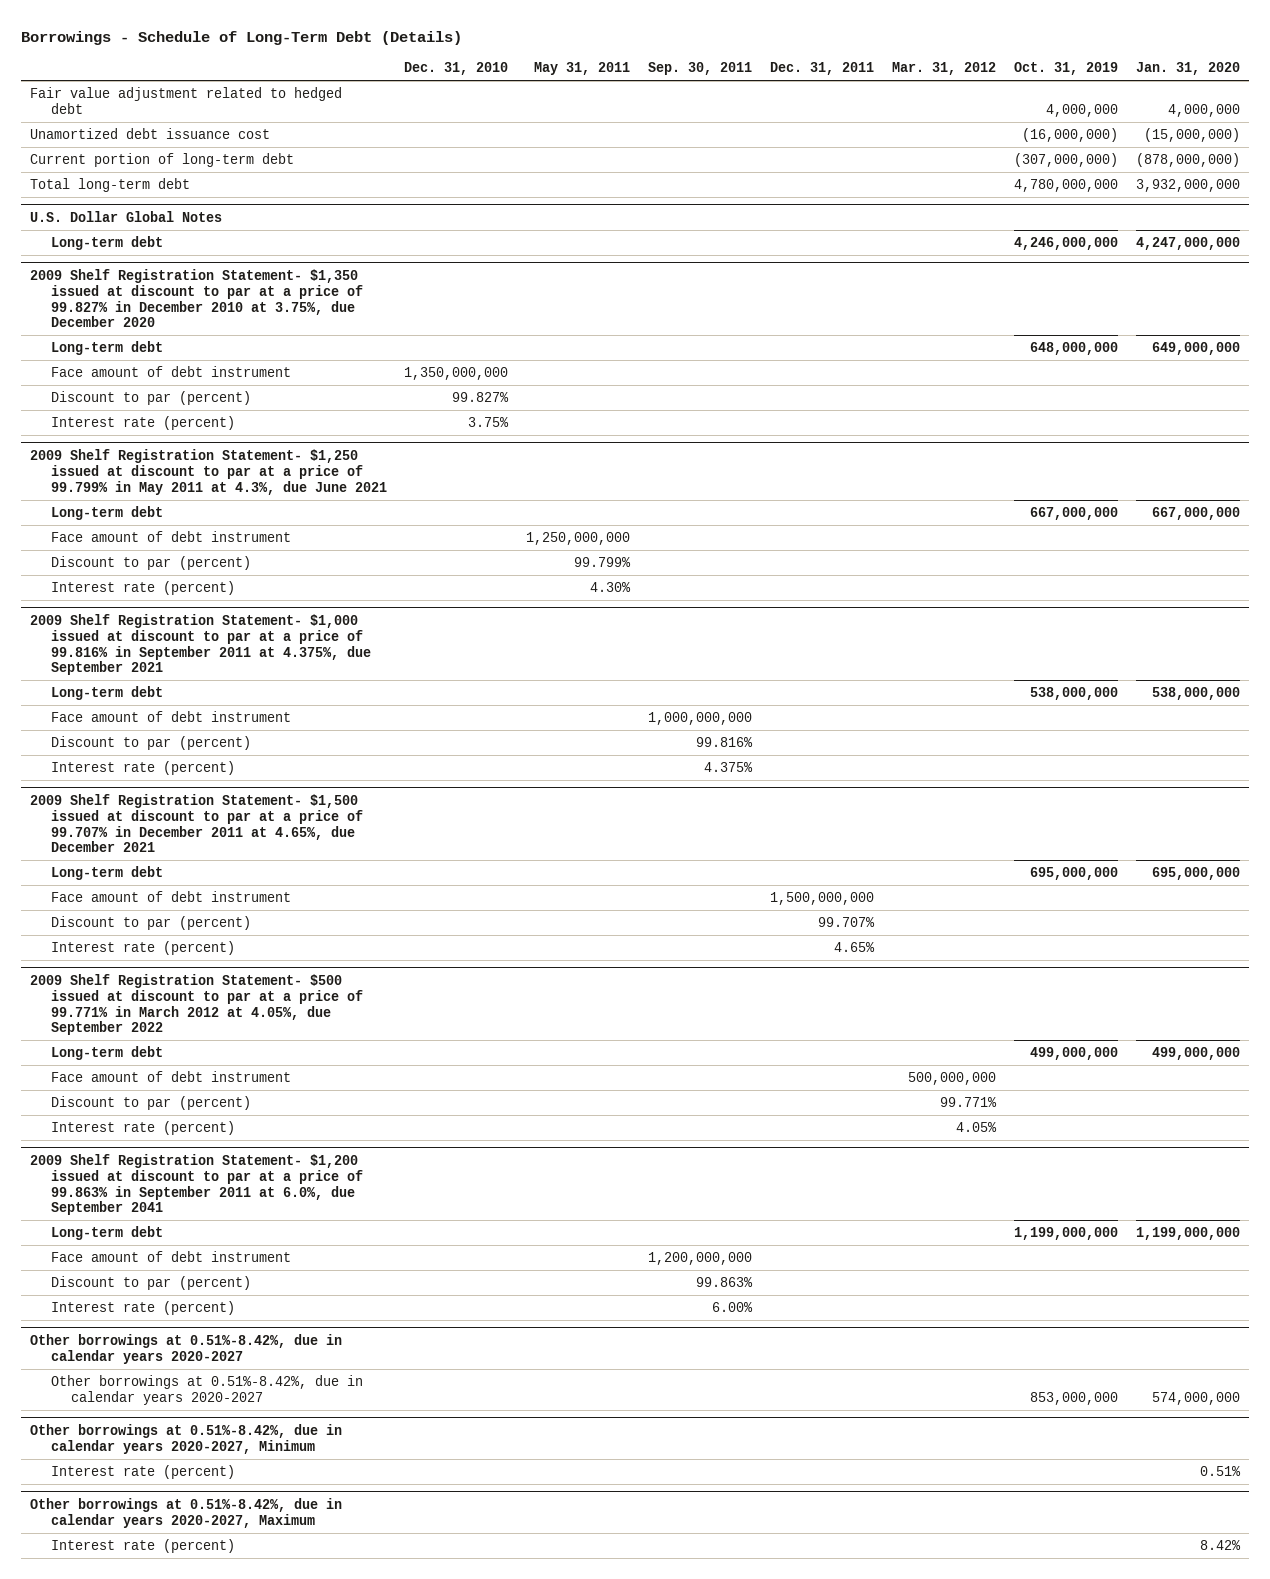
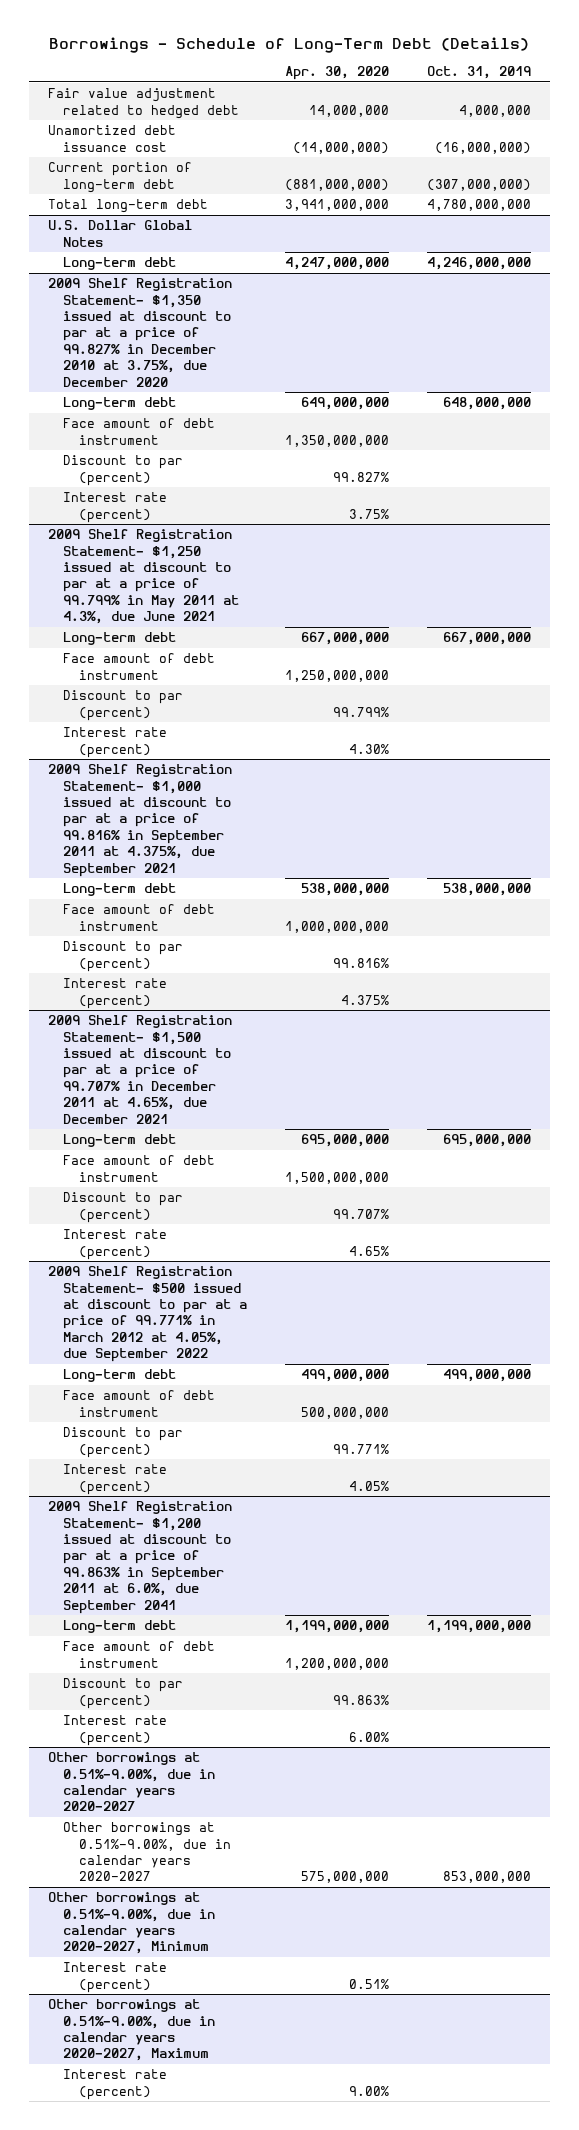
- | Dec. 31, 2010 | May 31, 2011 | Sep. 30, 2011 | Dec. 31, 2011 | Mar. 31, 2012 | Oct. 31, 2019 | Jan. 31, 2020
+ | Apr. 30, 2020 | Oct. 31, 2019
- Other borrowings at 0.51%-8.42%, due in calendar years 2020-2027
- Other borrowings at 0.51%-8.42%, due in calendar years 2020-2027 | | | | | | 853,000,000 | 574,000,000
- Other borrowings at 0.51%-8.42%, due in calendar years 2020-2027, Minimum
+ Other borrowings at 0.51%-9.00%, due in calendar years 2020-2027
+ Other borrowings at 0.51%-9.00%, due in calendar years 2020-2027 | 575,000,000 | 853,000,000
+ Other borrowings at 0.51%-9.00%, due in calendar years 2020-2027, Minimum
- Other borrowings at 0.51%-8.42%, due in calendar years 2020-2027, Maximum
+ Other borrowings at 0.51%-9.00%, due in calendar years 2020-2027, Maximum

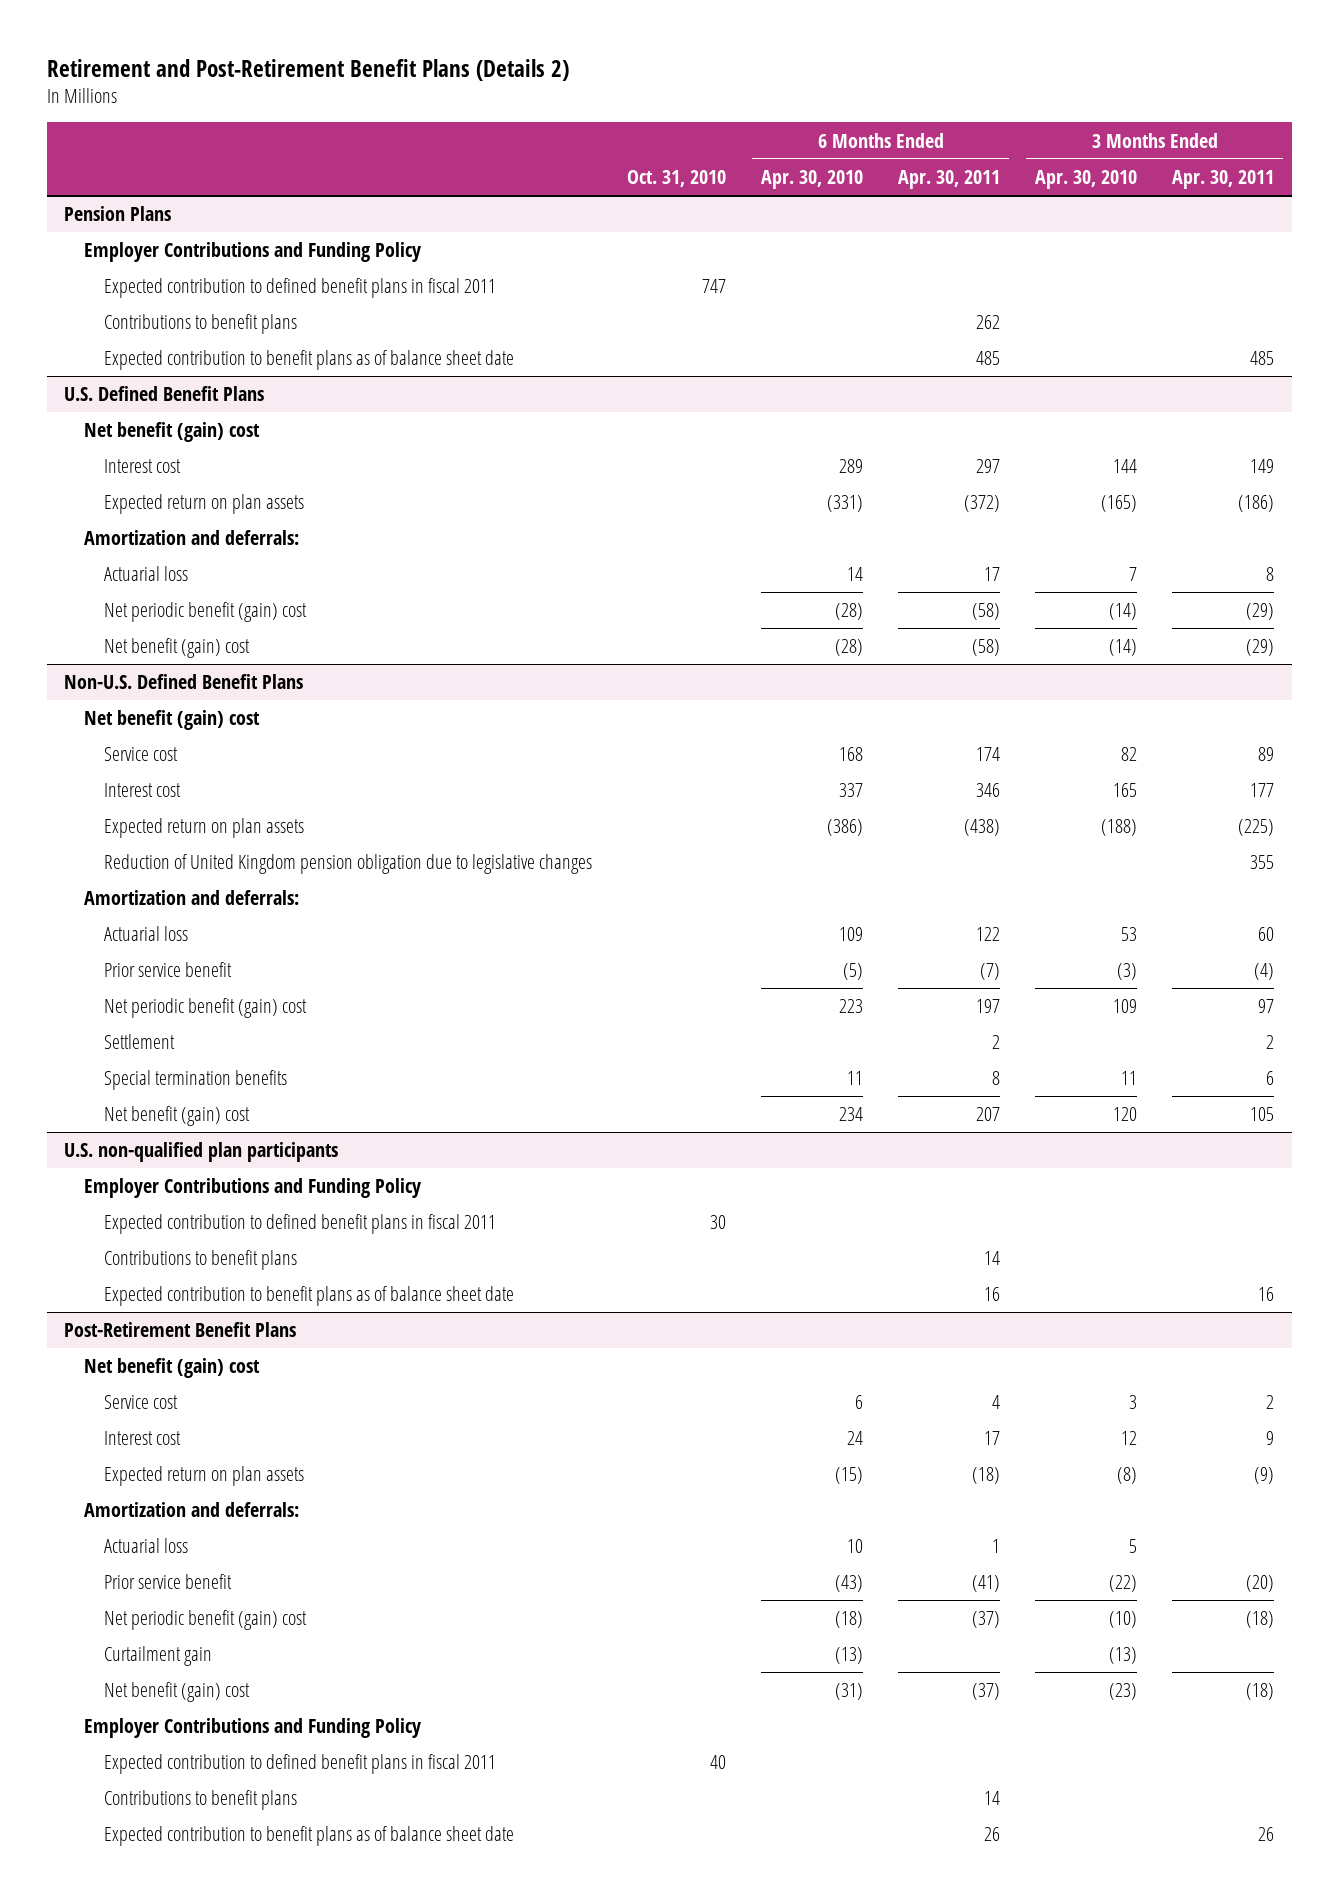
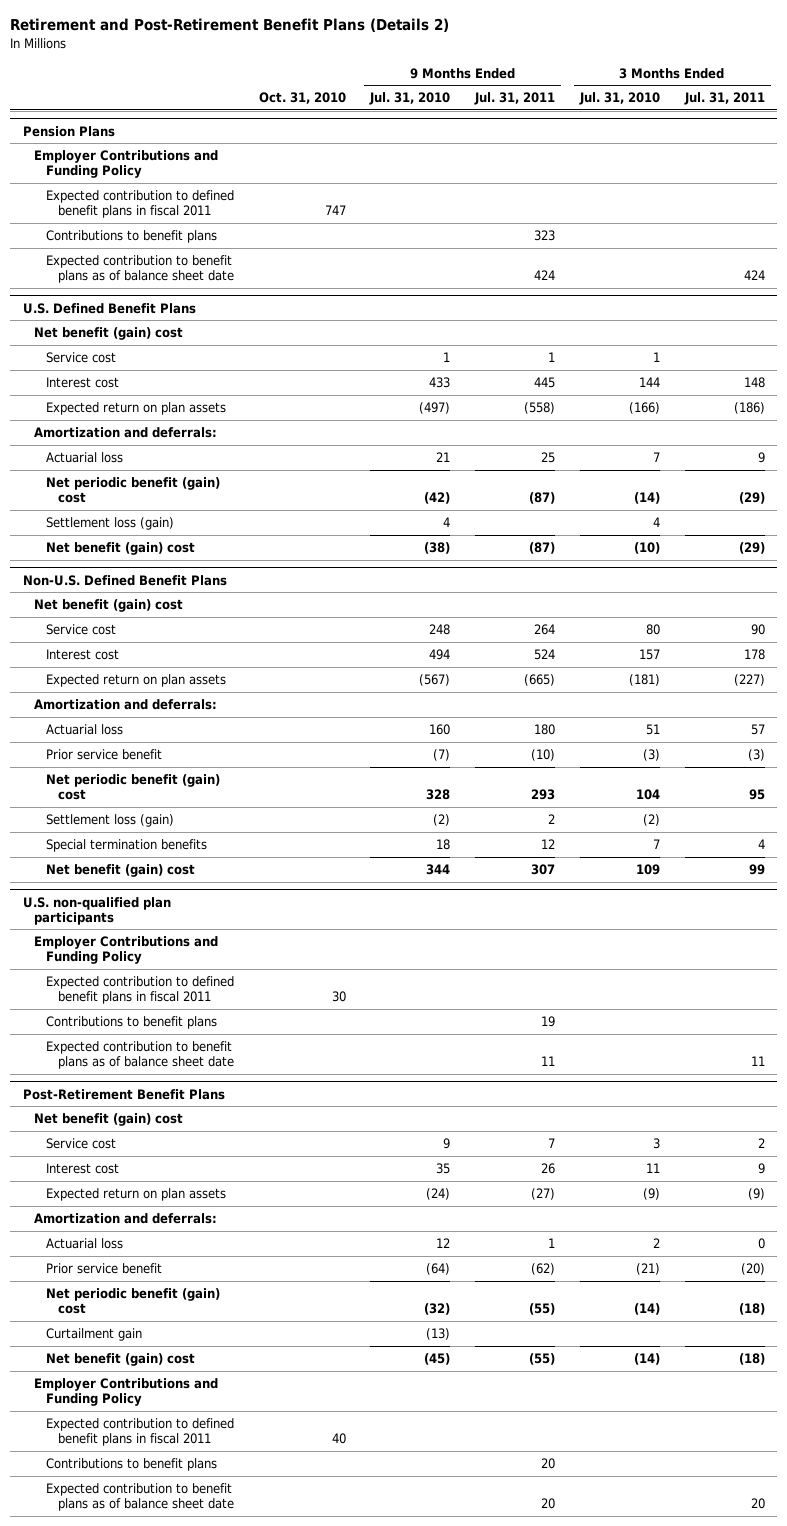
- | Oct. 31, 2010 | 6 Months Ended Apr. 30, 2010 | 6 Months Ended Apr. 30, 2011 | 3 Months Ended Apr. 30, 2010 | 3 Months Ended Apr. 30, 2011
+ | Oct. 31, 2010 | 9 Months Ended Jul. 31, 2010 | 9 Months Ended Jul. 31, 2011 | 3 Months Ended Jul. 31, 2010 | 3 Months Ended Jul. 31, 2011
@ U.S. Defined Benefit Plans
+ Service cost | | 1 | 1 | 1 |
+ Settlement loss (gain) | | 4 | | 4 |
@ Non-U.S. Defined Benefit Plans
- Reduction of United Kingdom pension obligation due to legislative changes | | | | | 355
- Settlement | | | 2 | | 2
+ Settlement loss (gain) | | (2) | 2 | (2) |

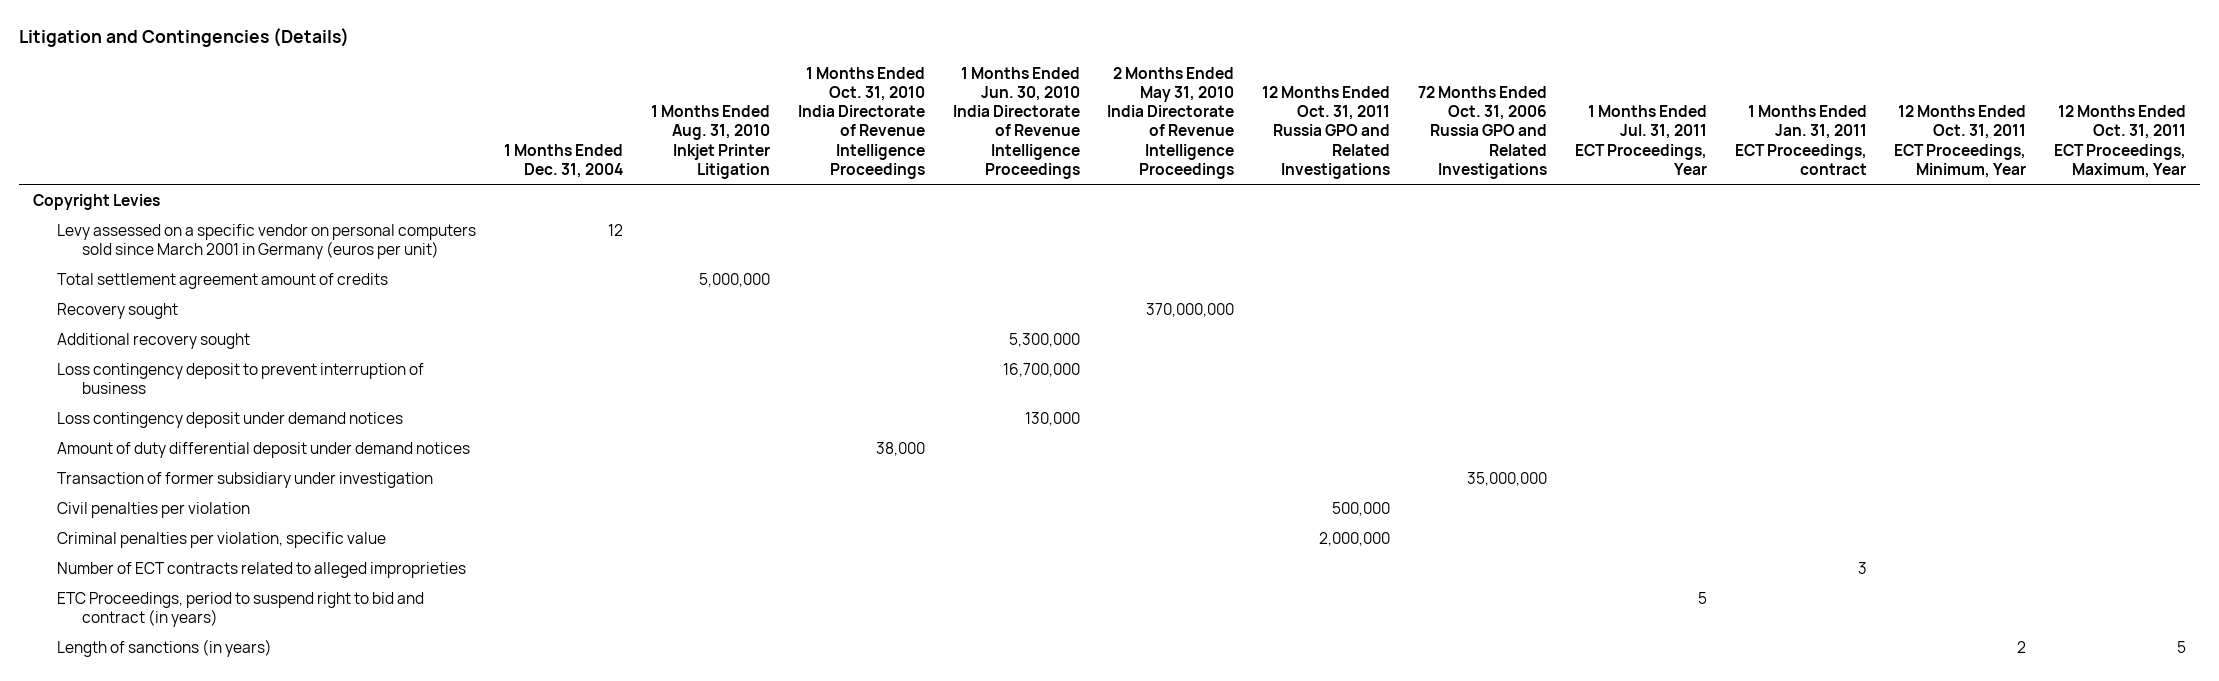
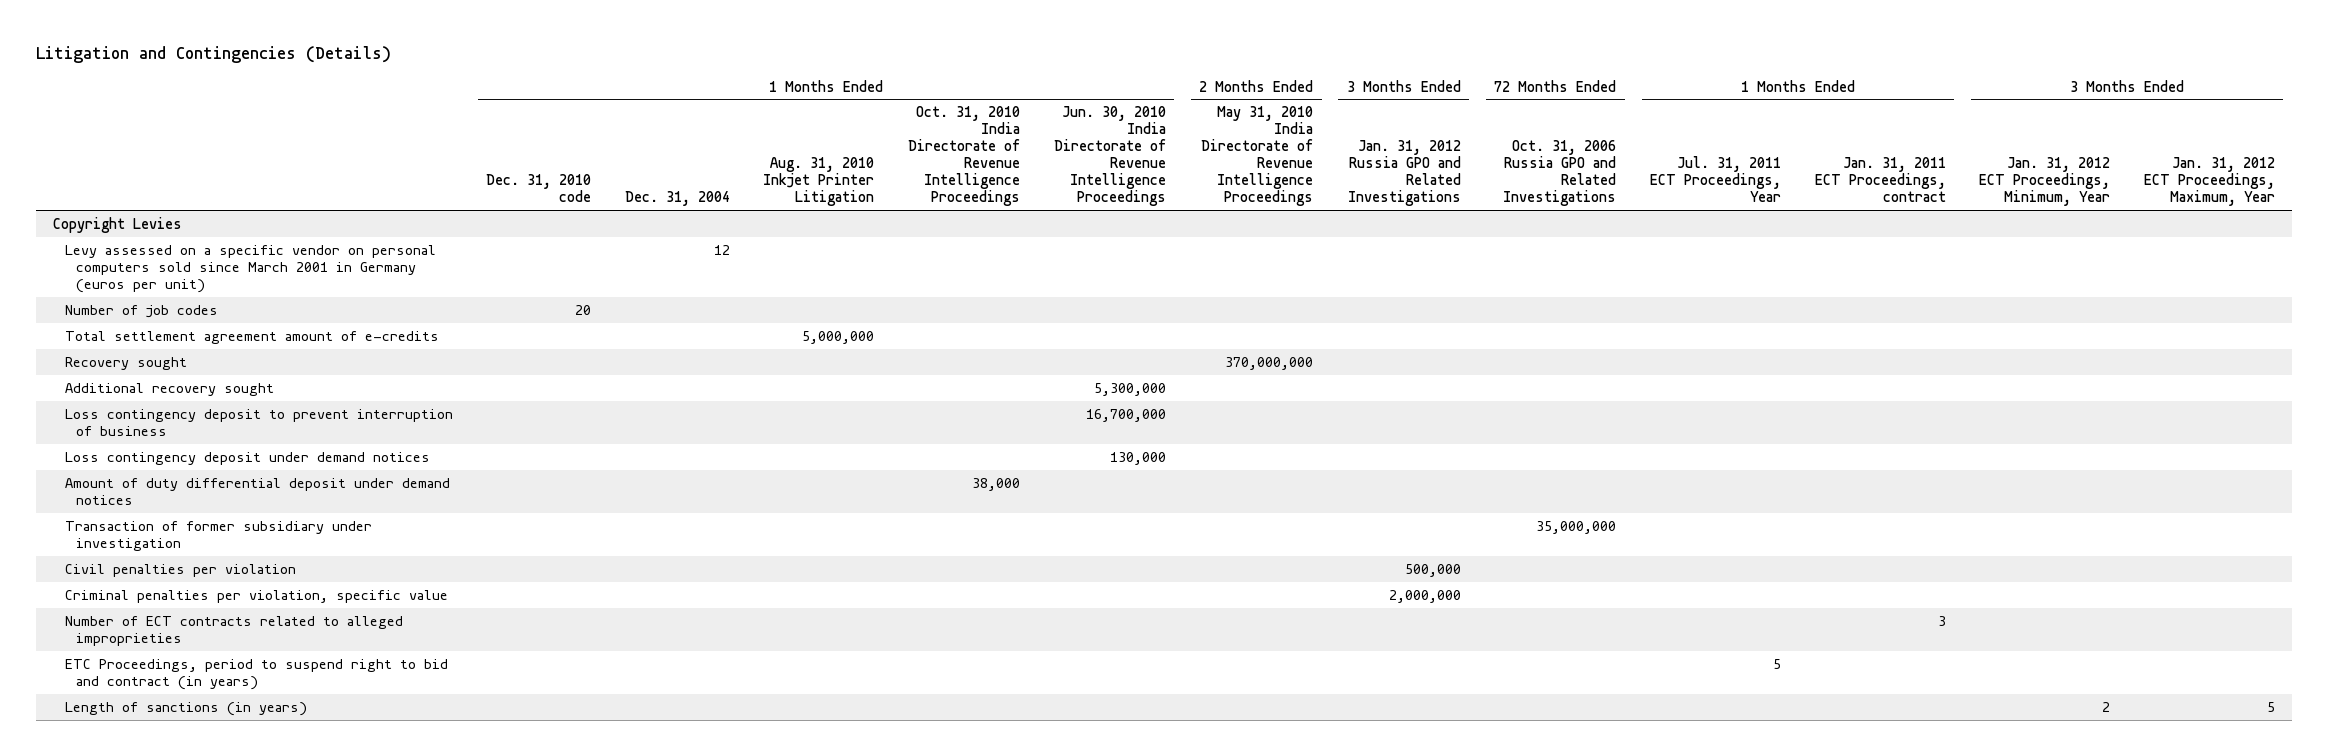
- | 1 Months Ended Dec. 31, 2004 | 1 Months Ended Aug. 31, 2010 Inkjet Printer Litigation | 1 Months Ended Oct. 31, 2010 India Directorate of Revenue Intelligence Proceedings | 1 Months Ended Jun. 30, 2010 India Directorate of Revenue Intelligence Proceedings | 2 Months Ended May 31, 2010 India Directorate of Revenue Intelligence Proceedings | 12 Months Ended Oct. 31, 2011 Russia GPO and Related Investigations | 72 Months Ended Oct. 31, 2006 Russia GPO and Related Investigations | 1 Months Ended Jul. 31, 2011 ECT Proceedings, Year | 1 Months Ended Jan. 31, 2011 ECT Proceedings, contract | 12 Months Ended Oct. 31, 2011 ECT Proceedings, Minimum, Year | 12 Months Ended Oct. 31, 2011 ECT Proceedings, Maximum, Year
+ | 1 Months Ended Dec. 31, 2010 code | 1 Months Ended Dec. 31, 2004 | 1 Months Ended Aug. 31, 2010 Inkjet Printer Litigation | 1 Months Ended Oct. 31, 2010 India Directorate of Revenue Intelligence Proceedings | 1 Months Ended Jun. 30, 2010 India Directorate of Revenue Intelligence Proceedings | 2 Months Ended May 31, 2010 India Directorate of Revenue Intelligence Proceedings | 3 Months Ended Jan. 31, 2012 Russia GPO and Related Investigations | 72 Months Ended Oct. 31, 2006 Russia GPO and Related Investigations | 1 Months Ended Jul. 31, 2011 ECT Proceedings, Year | 1 Months Ended Jan. 31, 2011 ECT Proceedings, contract | 3 Months Ended Jan. 31, 2012 ECT Proceedings, Minimum, Year | 3 Months Ended Jan. 31, 2012 ECT Proceedings, Maximum, Year
- Total settlement agreement amount of credits | | 5,000,000 | | | | | | | | |
+ Number of job codes | 20 | | | | | | | | | | |
+ Total settlement agreement amount of e-credits | | | 5,000,000 | | | | | | | | |

